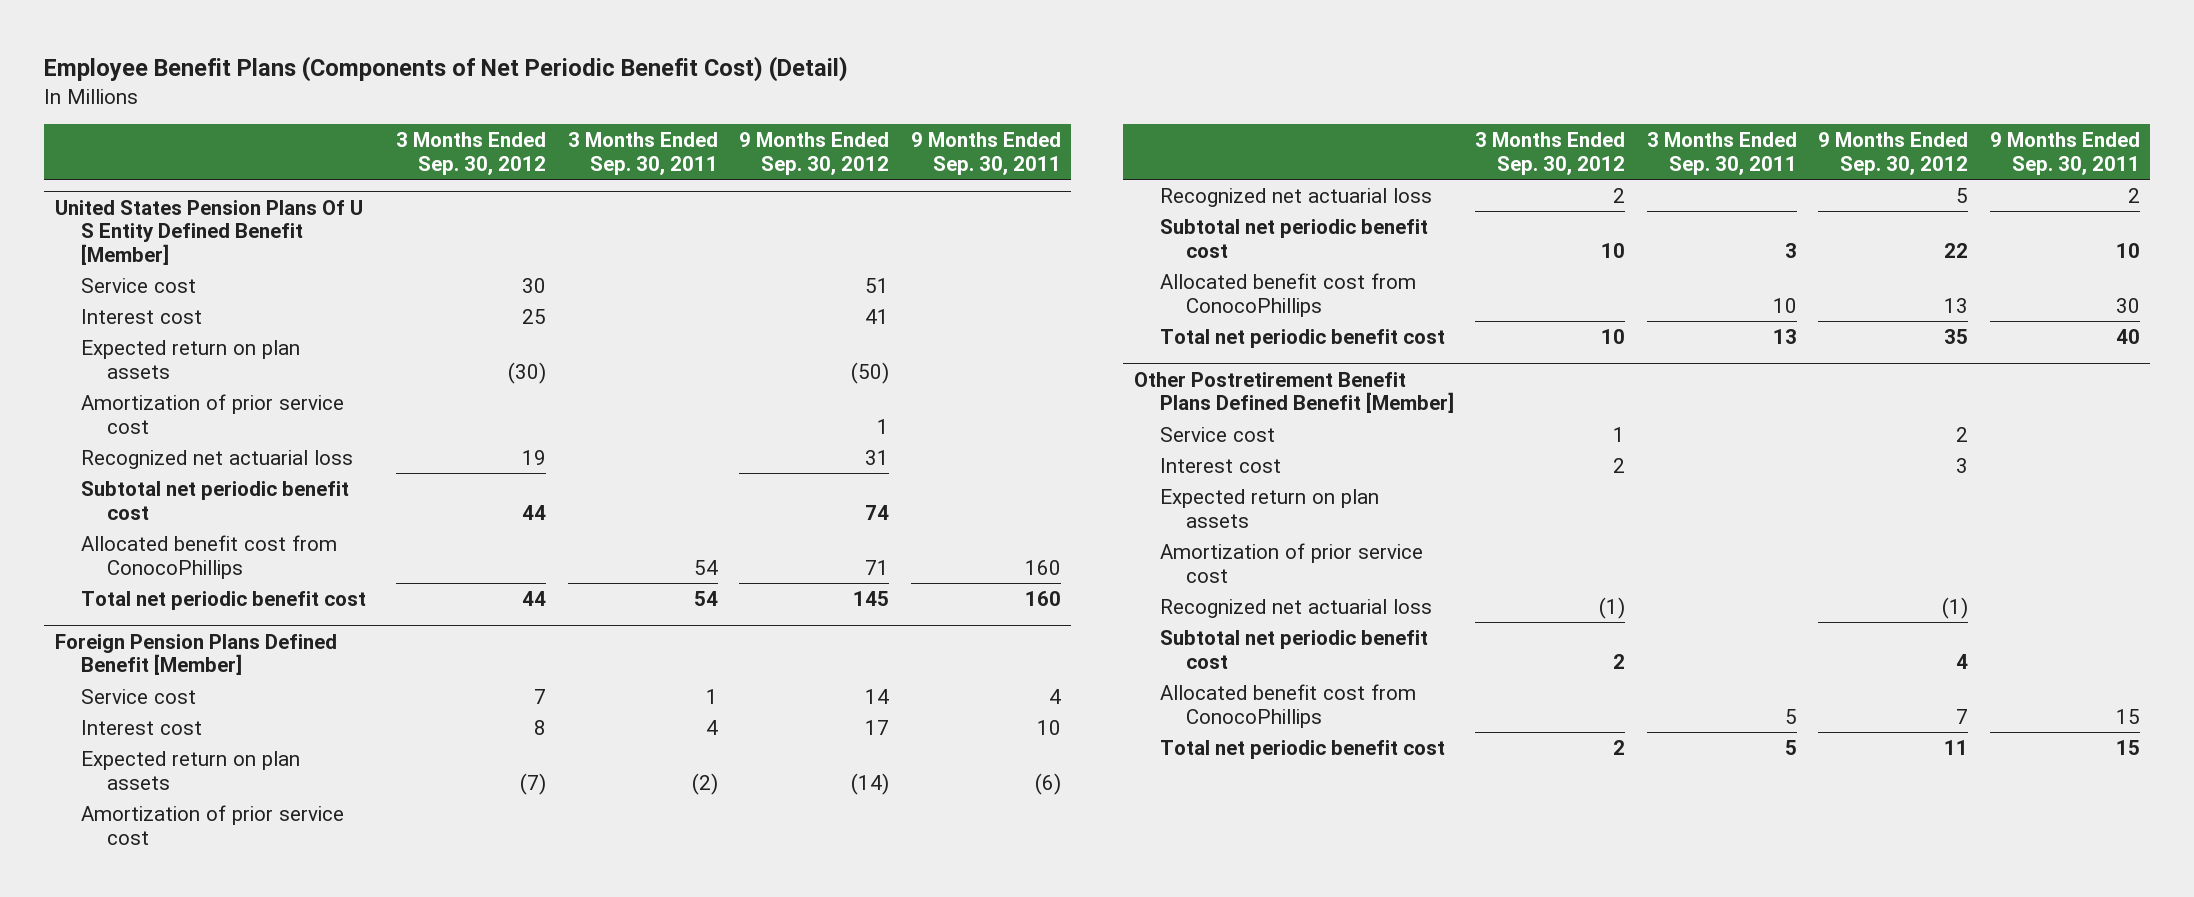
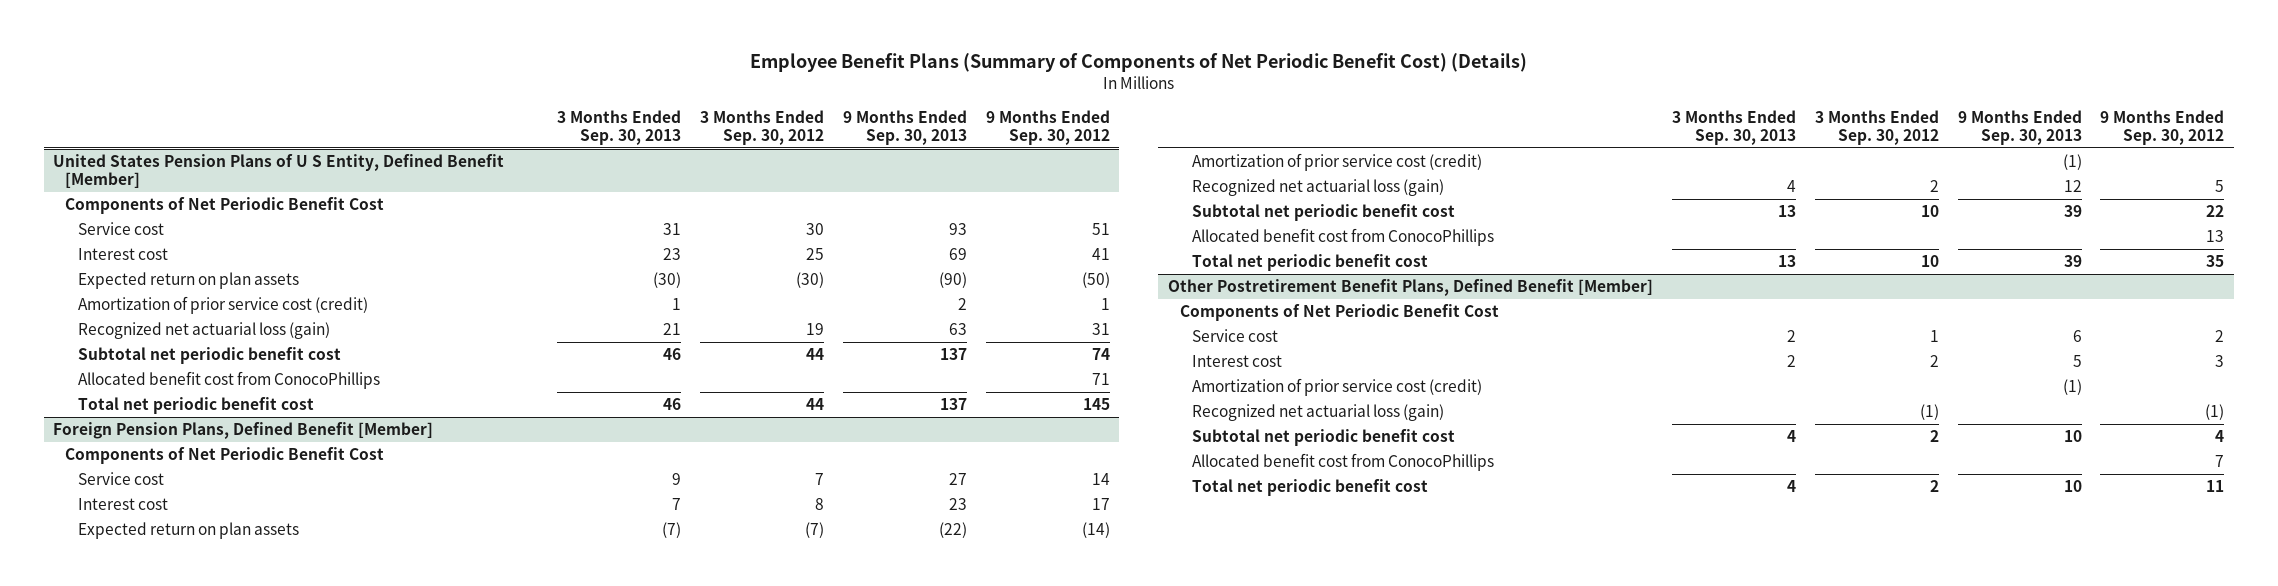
- Employee Benefit Plans (Components of Net Periodic Benefit Cost) (Detail)
+ Employee Benefit Plans (Summary of Components of Net Periodic Benefit Cost) (Details)
- | 3 Months Ended Sep. 30, 2012 | 3 Months Ended Sep. 30, 2011 | 9 Months Ended Sep. 30, 2012 | 9 Months Ended Sep. 30, 2011
+ | 3 Months Ended Sep. 30, 2013 | 3 Months Ended Sep. 30, 2012 | 9 Months Ended Sep. 30, 2013 | 9 Months Ended Sep. 30, 2012
- United States Pension Plans Of U S Entity Defined Benefit [Member]
+ United States Pension Plans of U S Entity, Defined Benefit [Member]
+ Components of Net Periodic Benefit Cost
- Amortization of prior service cost | | | 1 |
- Recognized net actuarial loss | 19 | | 31 |
+ Amortization of prior service cost (credit) | 1 | | 2 | 1
+ Recognized net actuarial loss (gain) | 21 | 19 | 63 | 31
- Foreign Pension Plans Defined Benefit [Member]
+ Foreign Pension Plans, Defined Benefit [Member]
+ Components of Net Periodic Benefit Cost
- Amortization of prior service cost
- Recognized net actuarial loss | 2 | | 5 | 2
+ Amortization of prior service cost (credit) | | | (1) |
+ Recognized net actuarial loss (gain) | 4 | 2 | 12 | 5
- Other Postretirement Benefit Plans Defined Benefit [Member]
+ Other Postretirement Benefit Plans, Defined Benefit [Member]
+ Components of Net Periodic Benefit Cost
- Expected return on plan assets
- Amortization of prior service cost
- Recognized net actuarial loss | (1) | | (1) |
+ Amortization of prior service cost (credit) | | | (1) |
+ Recognized net actuarial loss (gain) | | (1) | | (1)

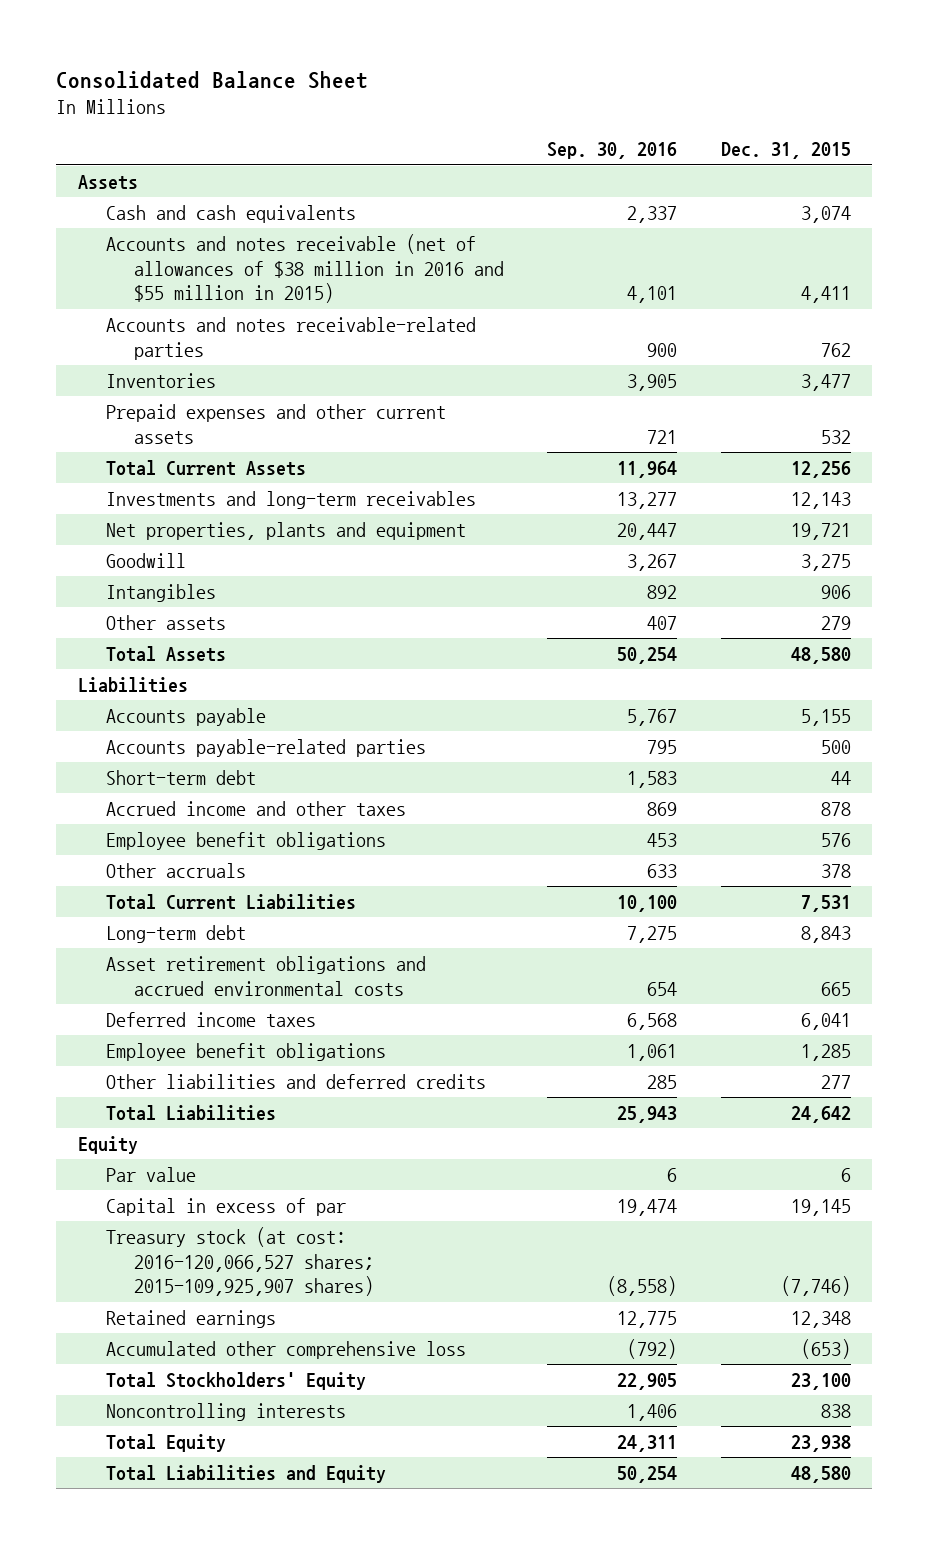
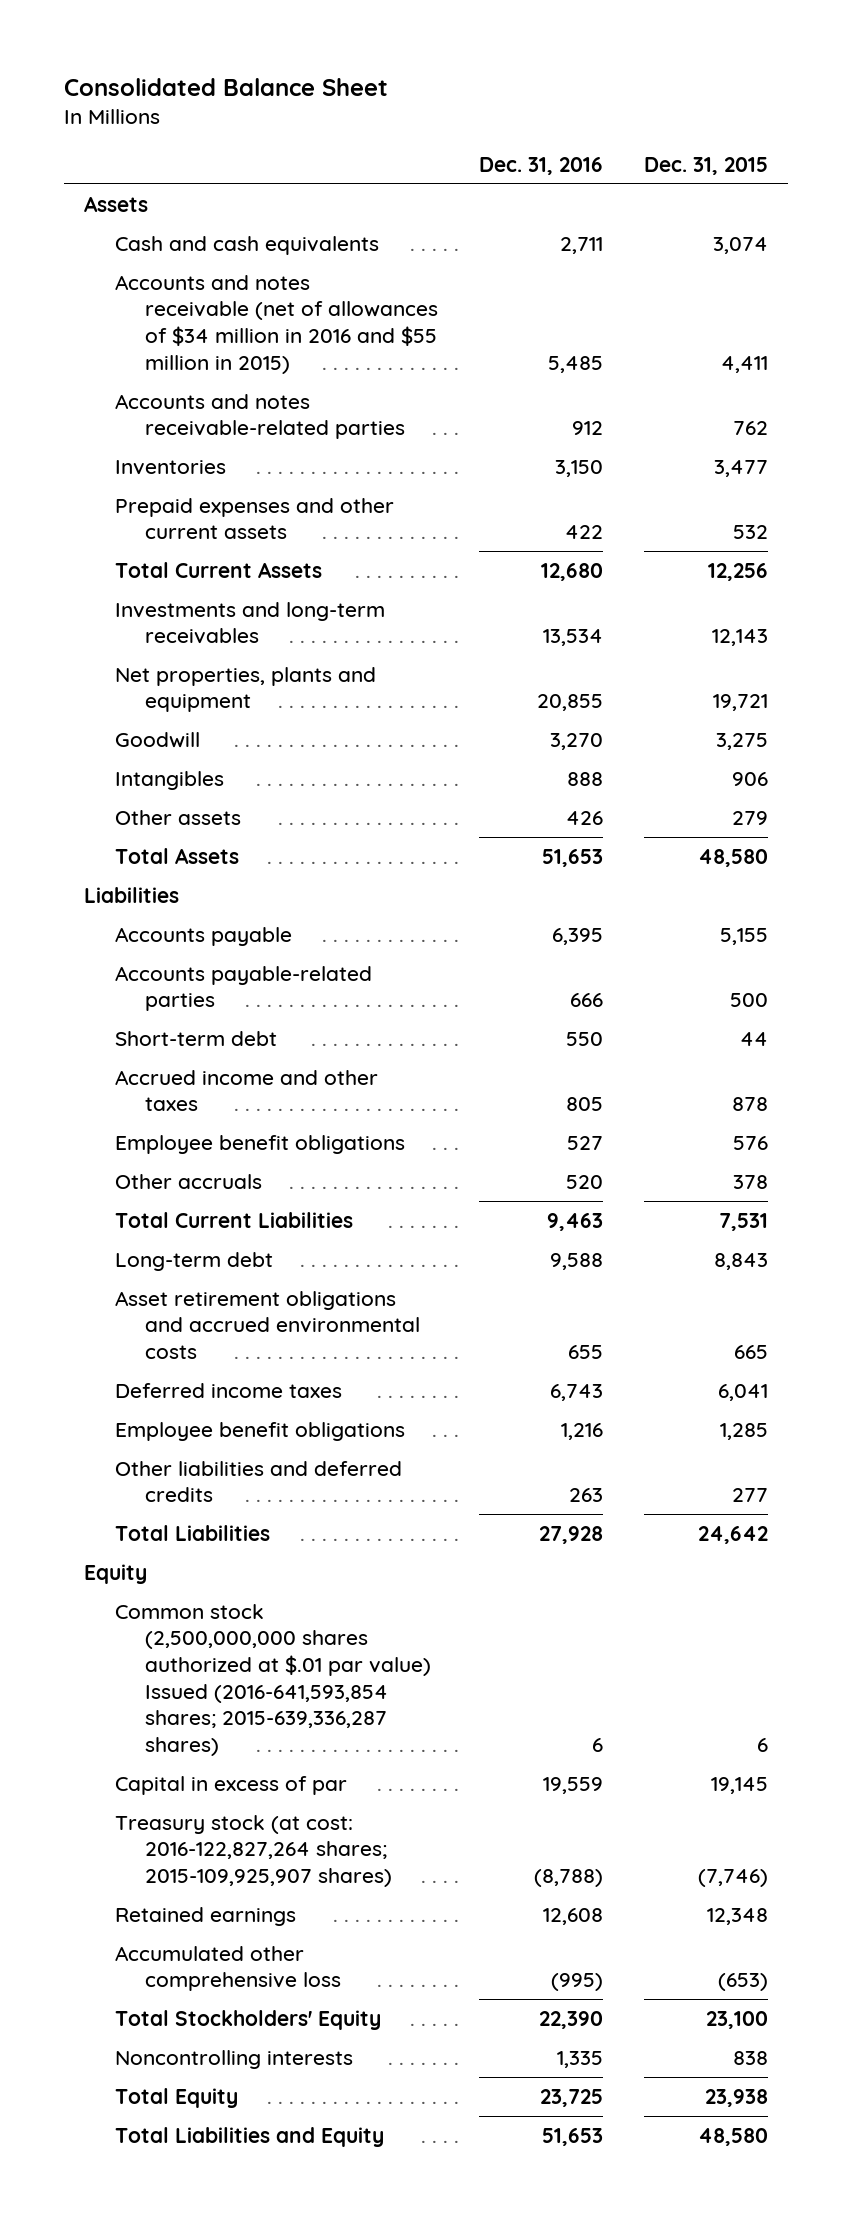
- | Sep. 30, 2016 | Dec. 31, 2015
+ | Dec. 31, 2016 | Dec. 31, 2015
- Accounts and notes receivable (net of allowances of $38 million in 2016 and $55 million in 2015) | 4,101 | 4,411
+ Accounts and notes receivable (net of allowances of $34 million in 2016 and $55 million in 2015) | 5,485 | 4,411
- Par value | 6 | 6
+ Common stock (2,500,000,000 shares authorized at $.01 par value) Issued (2016-641,593,854 shares; 2015-639,336,287 shares) | 6 | 6
- Treasury stock (at cost: 2016-120,066,527 shares; 2015-109,925,907 shares) | (8,558) | (7,746)
+ Treasury stock (at cost: 2016-122,827,264 shares; 2015-109,925,907 shares) | (8,788) | (7,746)

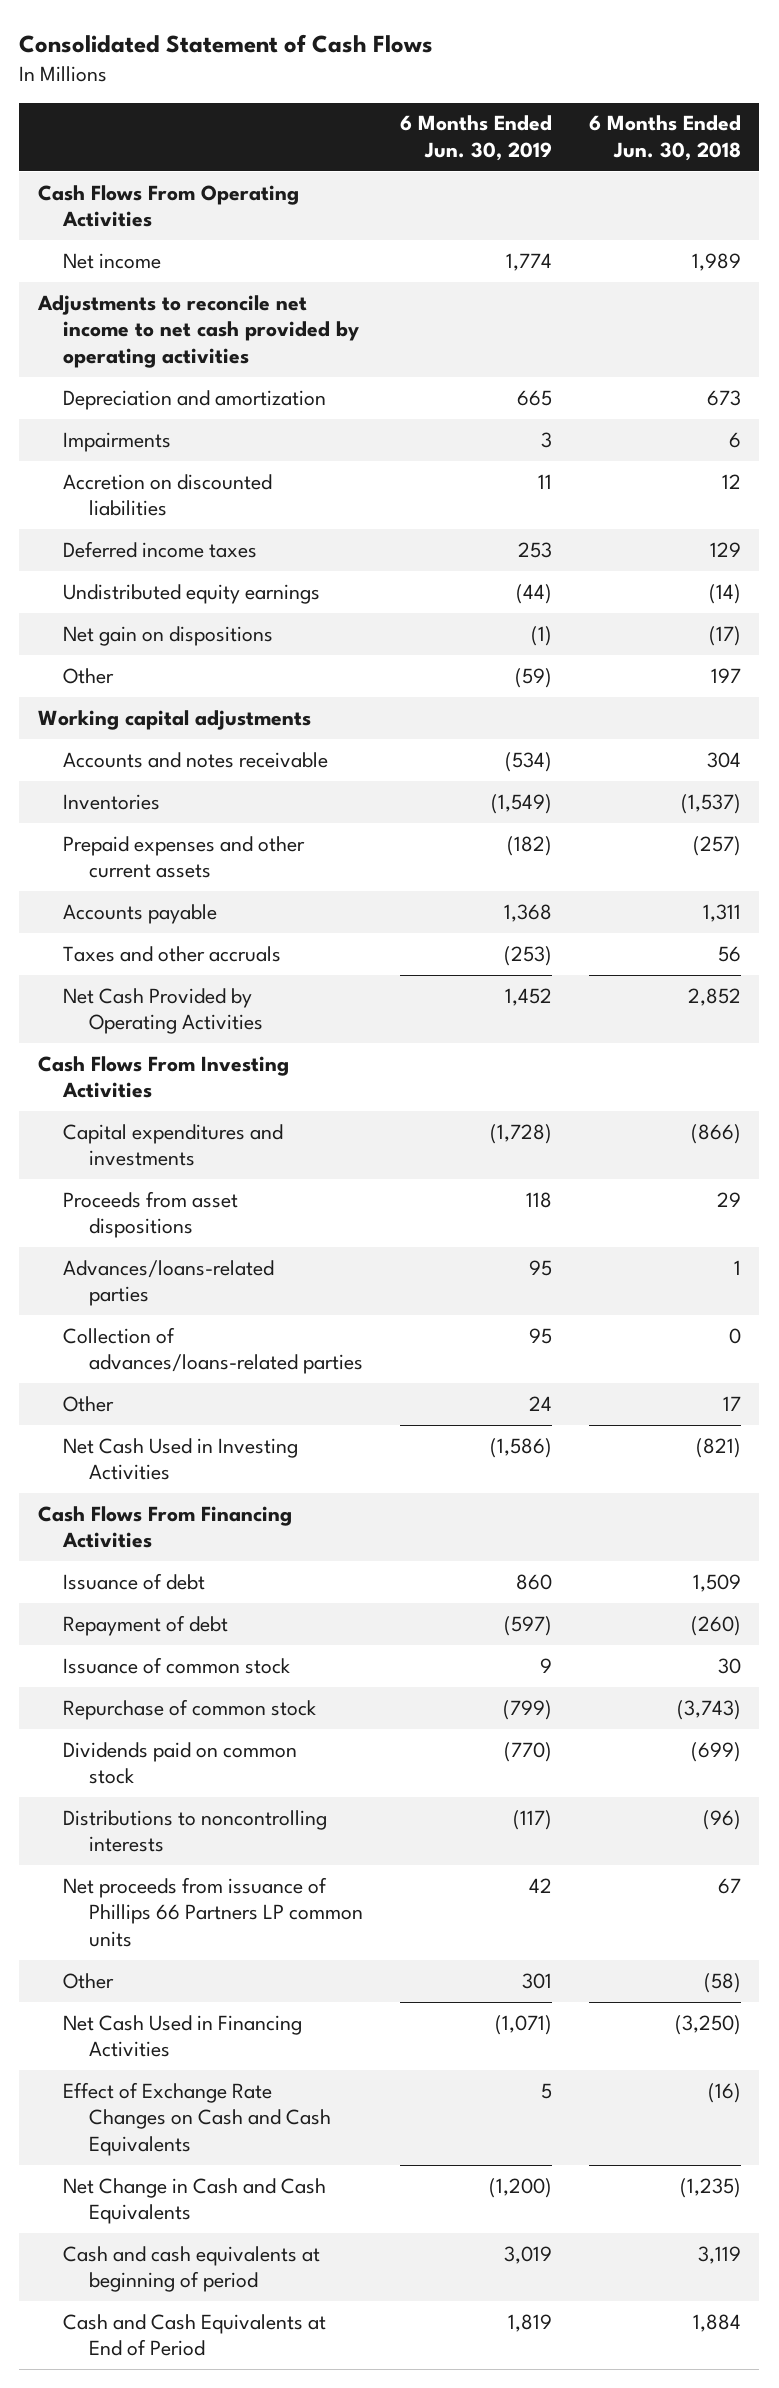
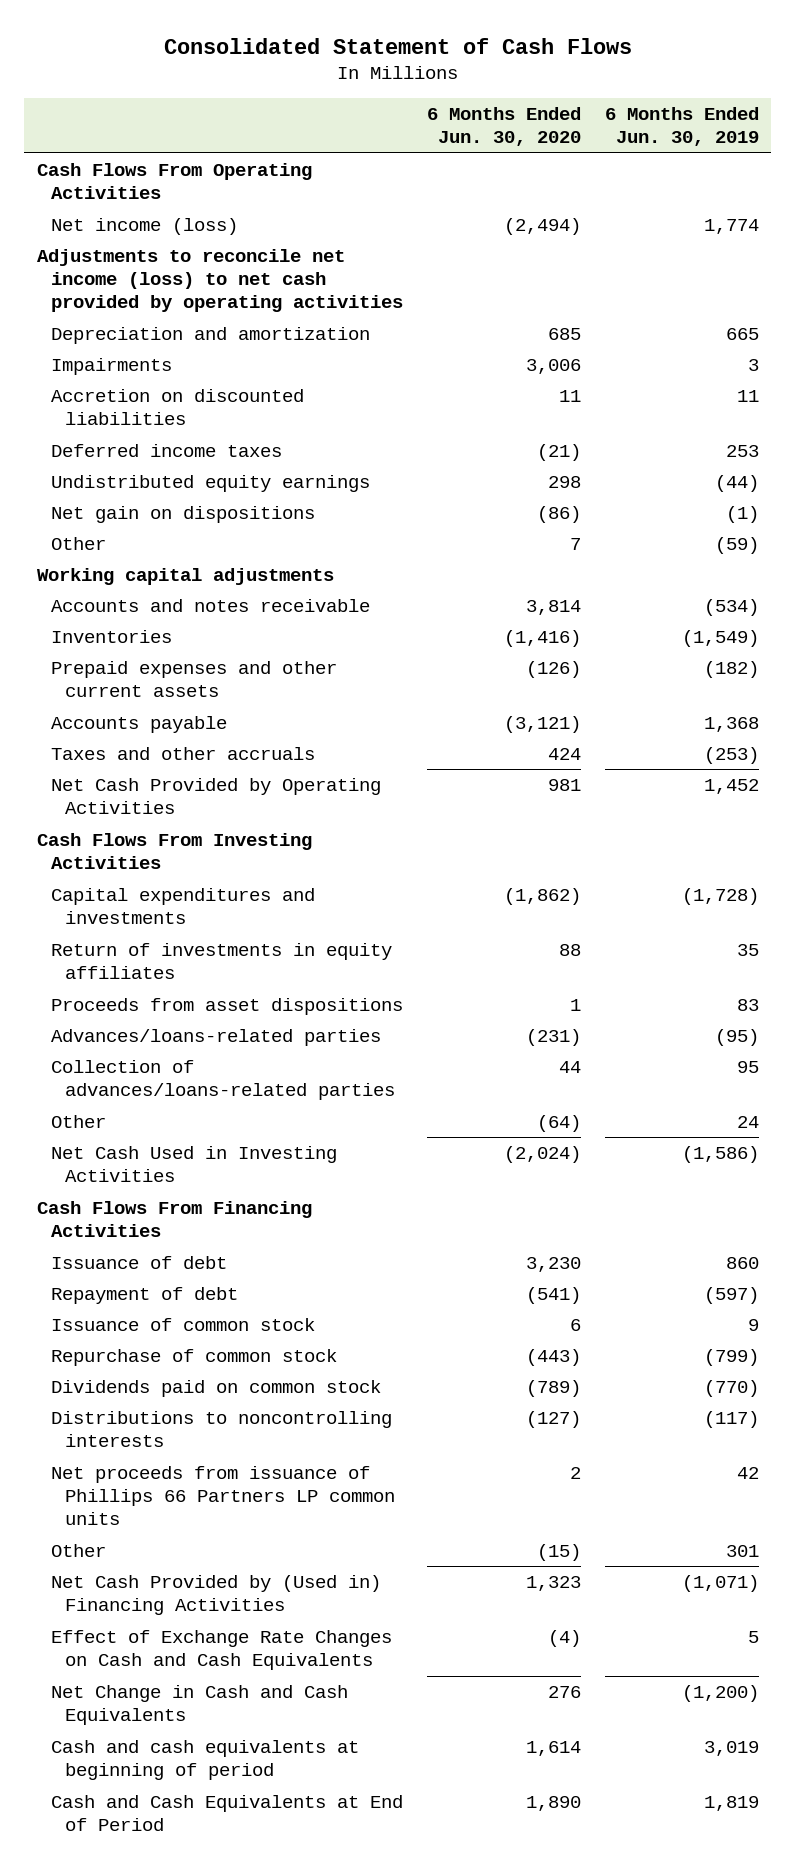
- | 6 Months Ended Jun. 30, 2019 | 6 Months Ended Jun. 30, 2018
+ | 6 Months Ended Jun. 30, 2020 | 6 Months Ended Jun. 30, 2019
- Net income | 1,774 | 1,989
- Adjustments to reconcile net income to net cash provided by operating activities
+ Net income (loss) | (2,494) | 1,774
+ Adjustments to reconcile net income (loss) to net cash provided by operating activities
- Proceeds from asset dispositions | 118 | 29
- Advances/loans-related parties | 95 | 1
+ Return of investments in equity affiliates | 88 | 35
+ Proceeds from asset dispositions | 1 | 83
+ Advances/loans-related parties | (231) | (95)
- Net Cash Used in Financing Activities | (1,071) | (3,250)
+ Net Cash Provided by (Used in) Financing Activities | 1,323 | (1,071)

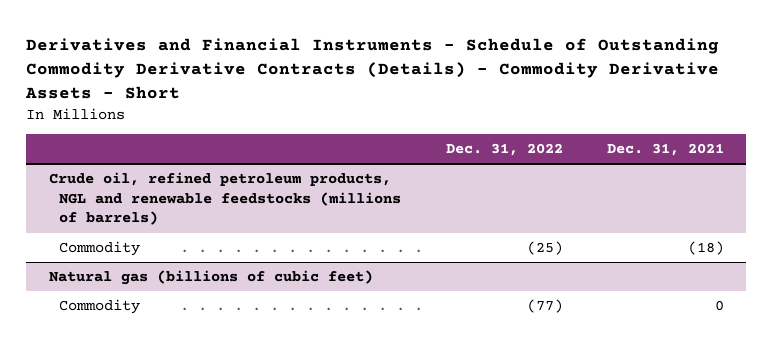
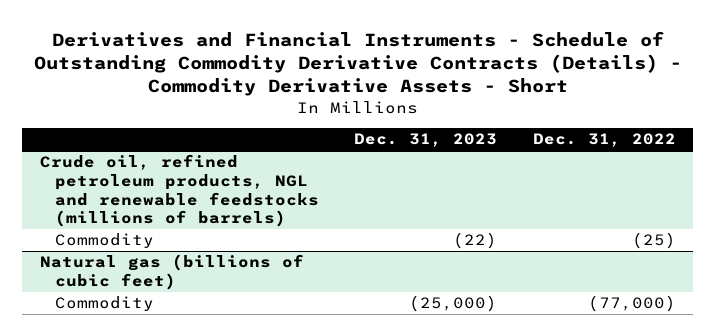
- | Dec. 31, 2022 | Dec. 31, 2021
+ | Dec. 31, 2023 | Dec. 31, 2022
@ Natural gas (billions of cubic feet)
- Commodity | (77) | 0
+ Commodity | (25,000) | (77,000)

